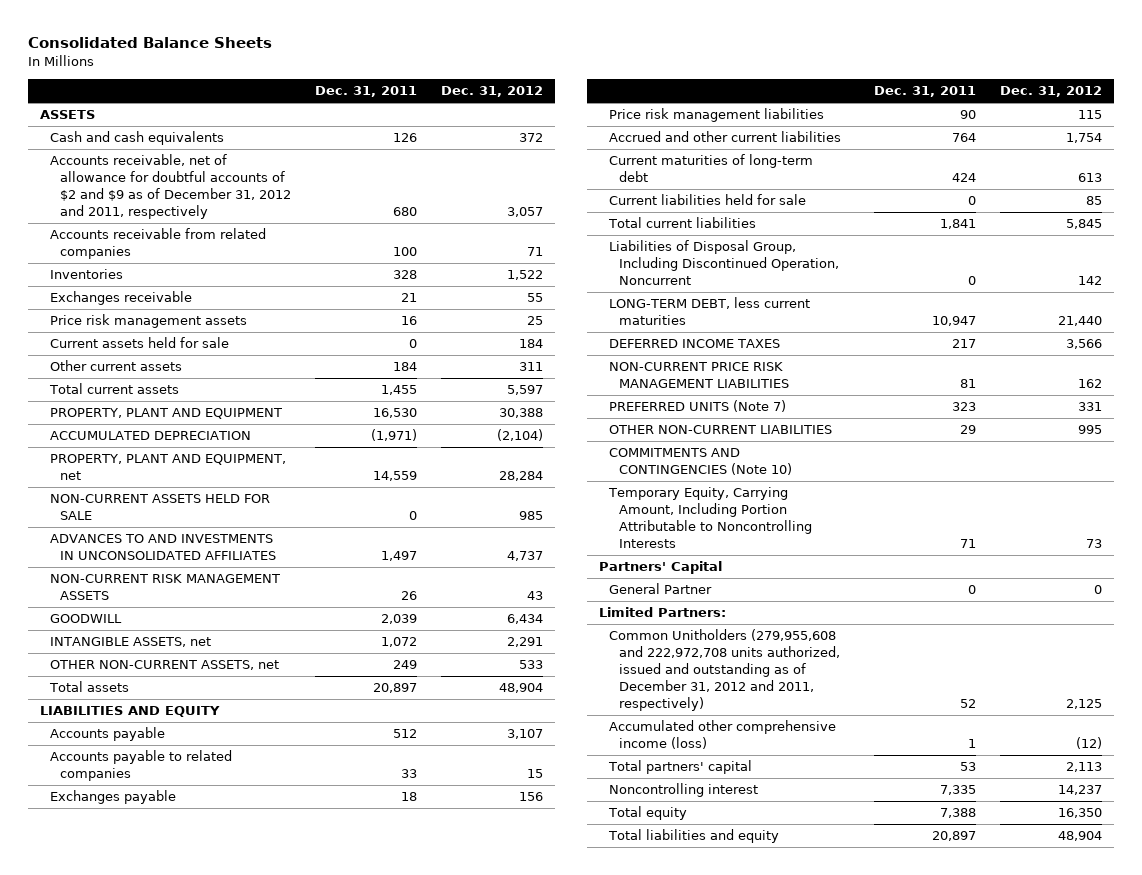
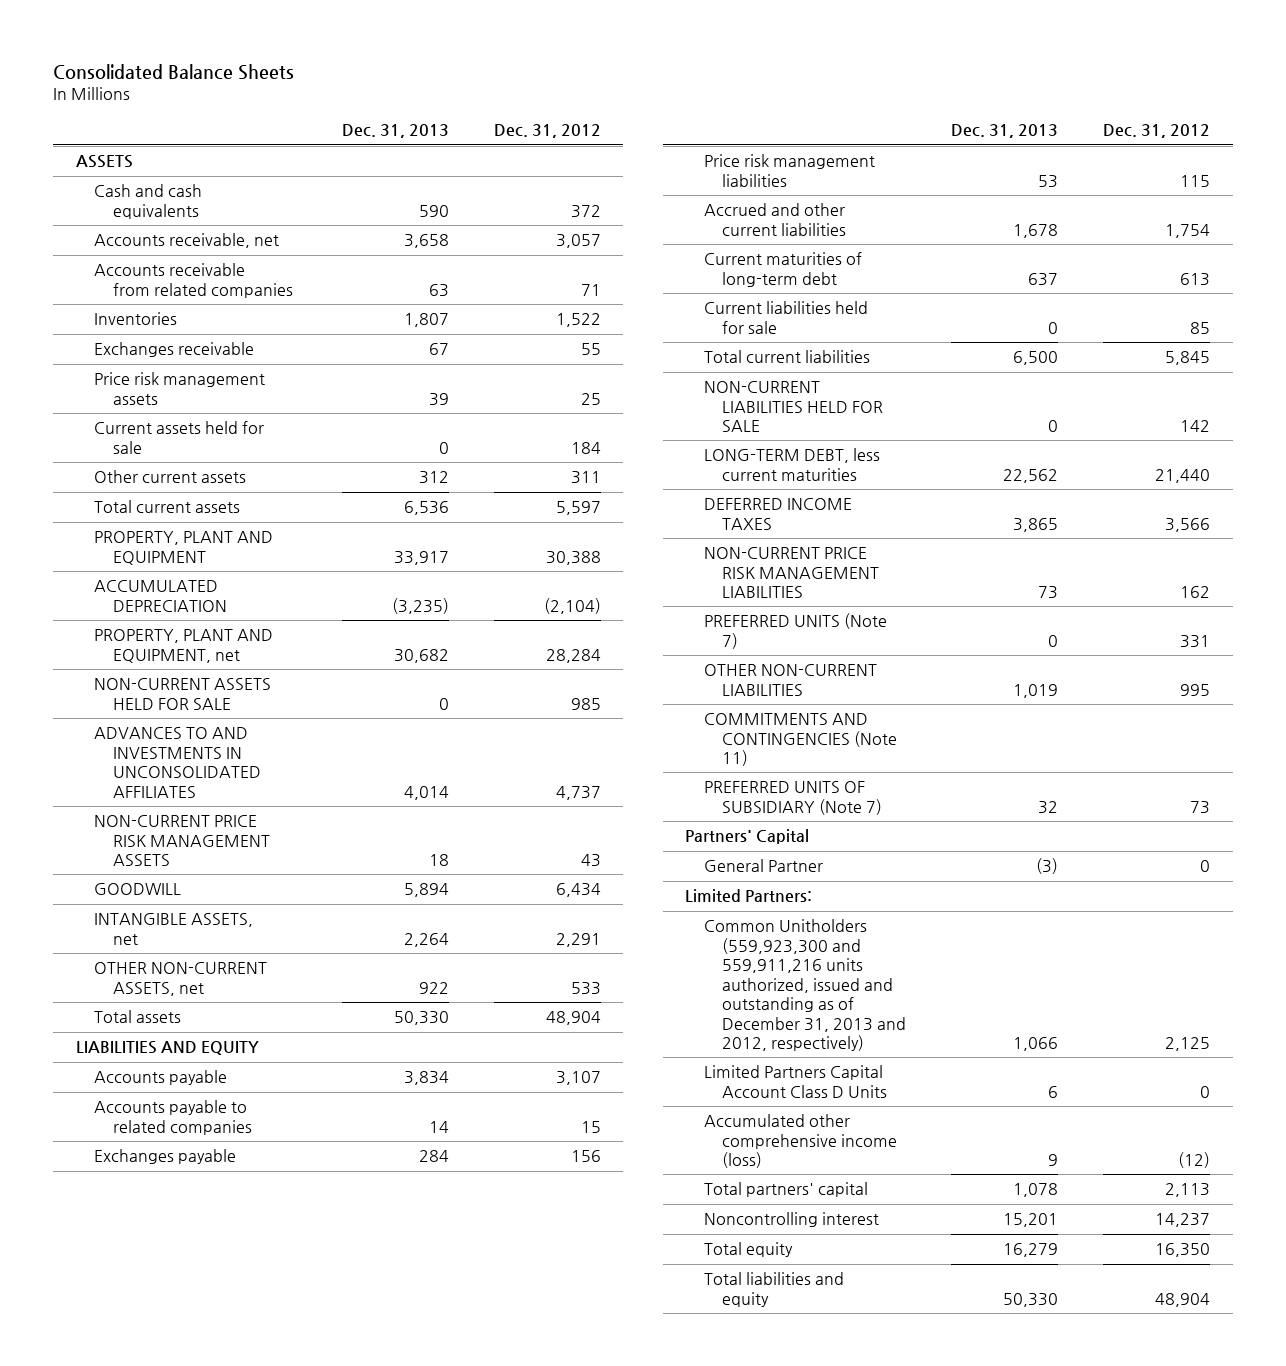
- | Dec. 31, 2011 | Dec. 31, 2012
+ | Dec. 31, 2013 | Dec. 31, 2012
- Accounts receivable, net of allowance for doubtful accounts of $2 and $9 as of December 31, 2012 and 2011, respectively | 680 | 3,057
+ Accounts receivable, net | 3,658 | 3,057
- NON-CURRENT RISK MANAGEMENT ASSETS | 26 | 43
+ NON-CURRENT PRICE RISK MANAGEMENT ASSETS | 18 | 43
- Liabilities of Disposal Group, Including Discontinued Operation, Noncurrent | 0 | 142
+ NON-CURRENT LIABILITIES HELD FOR SALE | 0 | 142
- COMMITMENTS AND CONTINGENCIES (Note 10)
- Temporary Equity, Carrying Amount, Including Portion Attributable to Noncontrolling Interests | 71 | 73
+ COMMITMENTS AND CONTINGENCIES (Note 11)
+ PREFERRED UNITS OF SUBSIDIARY (Note 7) | 32 | 73
- Common Unitholders (279,955,608 and 222,972,708 units authorized, issued and outstanding as of December 31, 2012 and 2011, respectively) | 52 | 2,125
+ Common Unitholders (559,923,300 and 559,911,216 units authorized, issued and outstanding as of December 31, 2013 and 2012, respectively) | 1,066 | 2,125
+ Limited Partners Capital Account Class D Units | 6 | 0

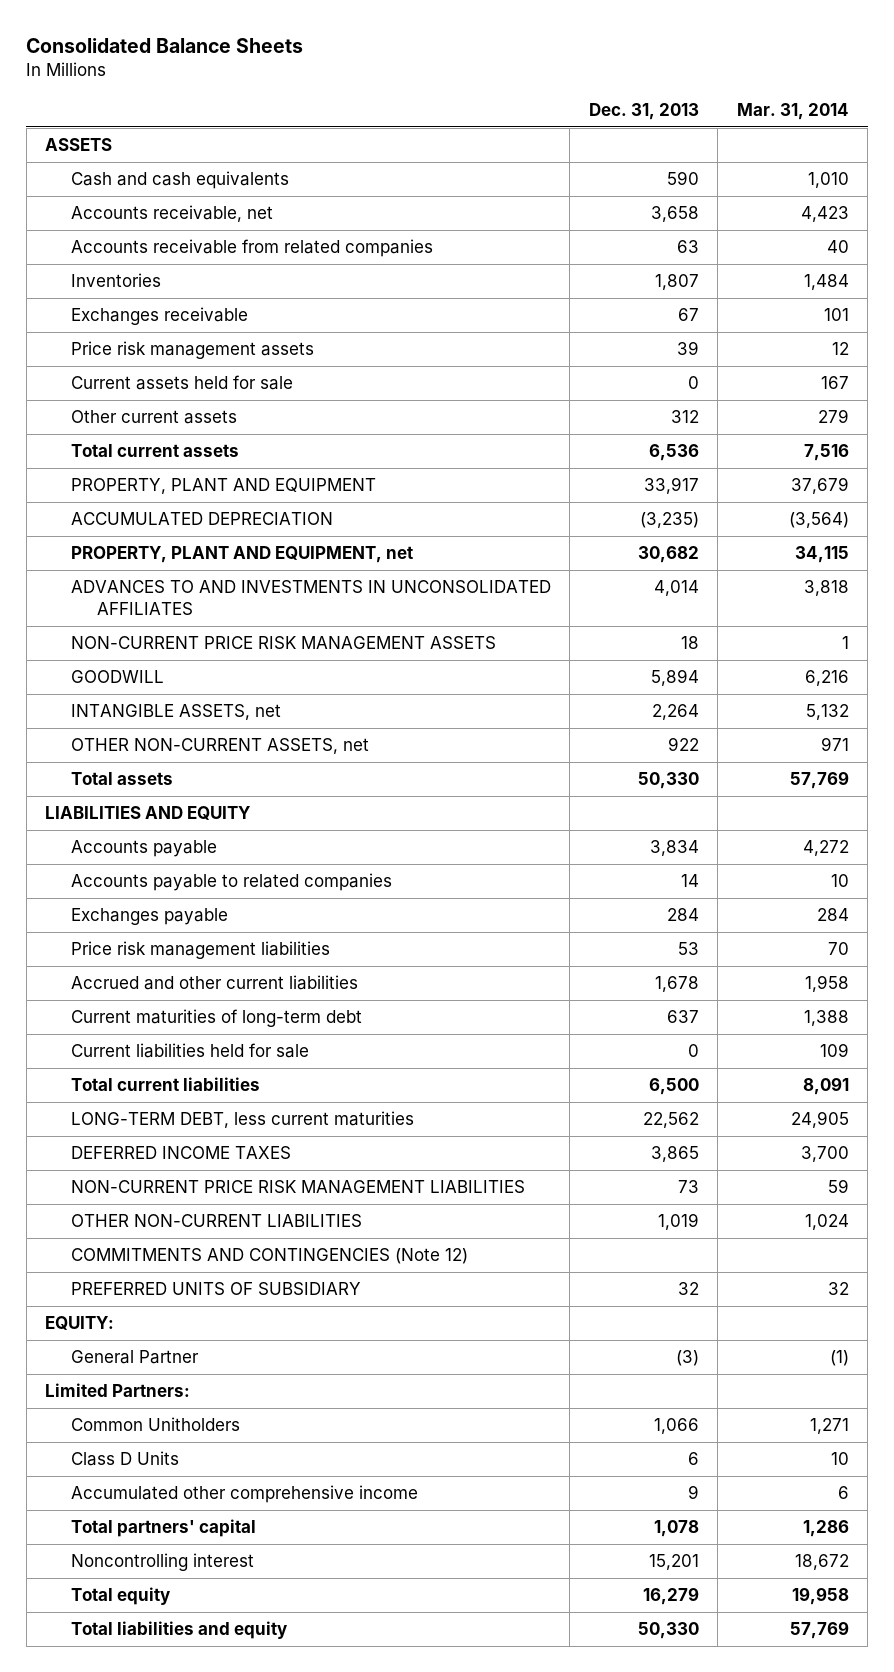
- | Dec. 31, 2013 | Dec. 31, 2012
+ | Dec. 31, 2013 | Mar. 31, 2014
- NON-CURRENT ASSETS HELD FOR SALE | 0 | 985
- NON-CURRENT LIABILITIES HELD FOR SALE | 0 | 142
- PREFERRED UNITS (Note 7) | 0 | 331
- COMMITMENTS AND CONTINGENCIES (Note 11)
- PREFERRED UNITS OF SUBSIDIARY (Note 7) | 32 | 73
- Partners' Capital
+ COMMITMENTS AND CONTINGENCIES (Note 12)
+ PREFERRED UNITS OF SUBSIDIARY | 32 | 32
+ EQUITY:
- Common Unitholders (559,923,300 and 559,911,216 units authorized, issued and outstanding as of December 31, 2013 and 2012, respectively) | 1,066 | 2,125
- Limited Partners Capital Account Class D Units | 6 | 0
- Accumulated other comprehensive income (loss) | 9 | (12)
+ Common Unitholders | 1,066 | 1,271
+ Class D Units | 6 | 10
+ Accumulated other comprehensive income | 9 | 6

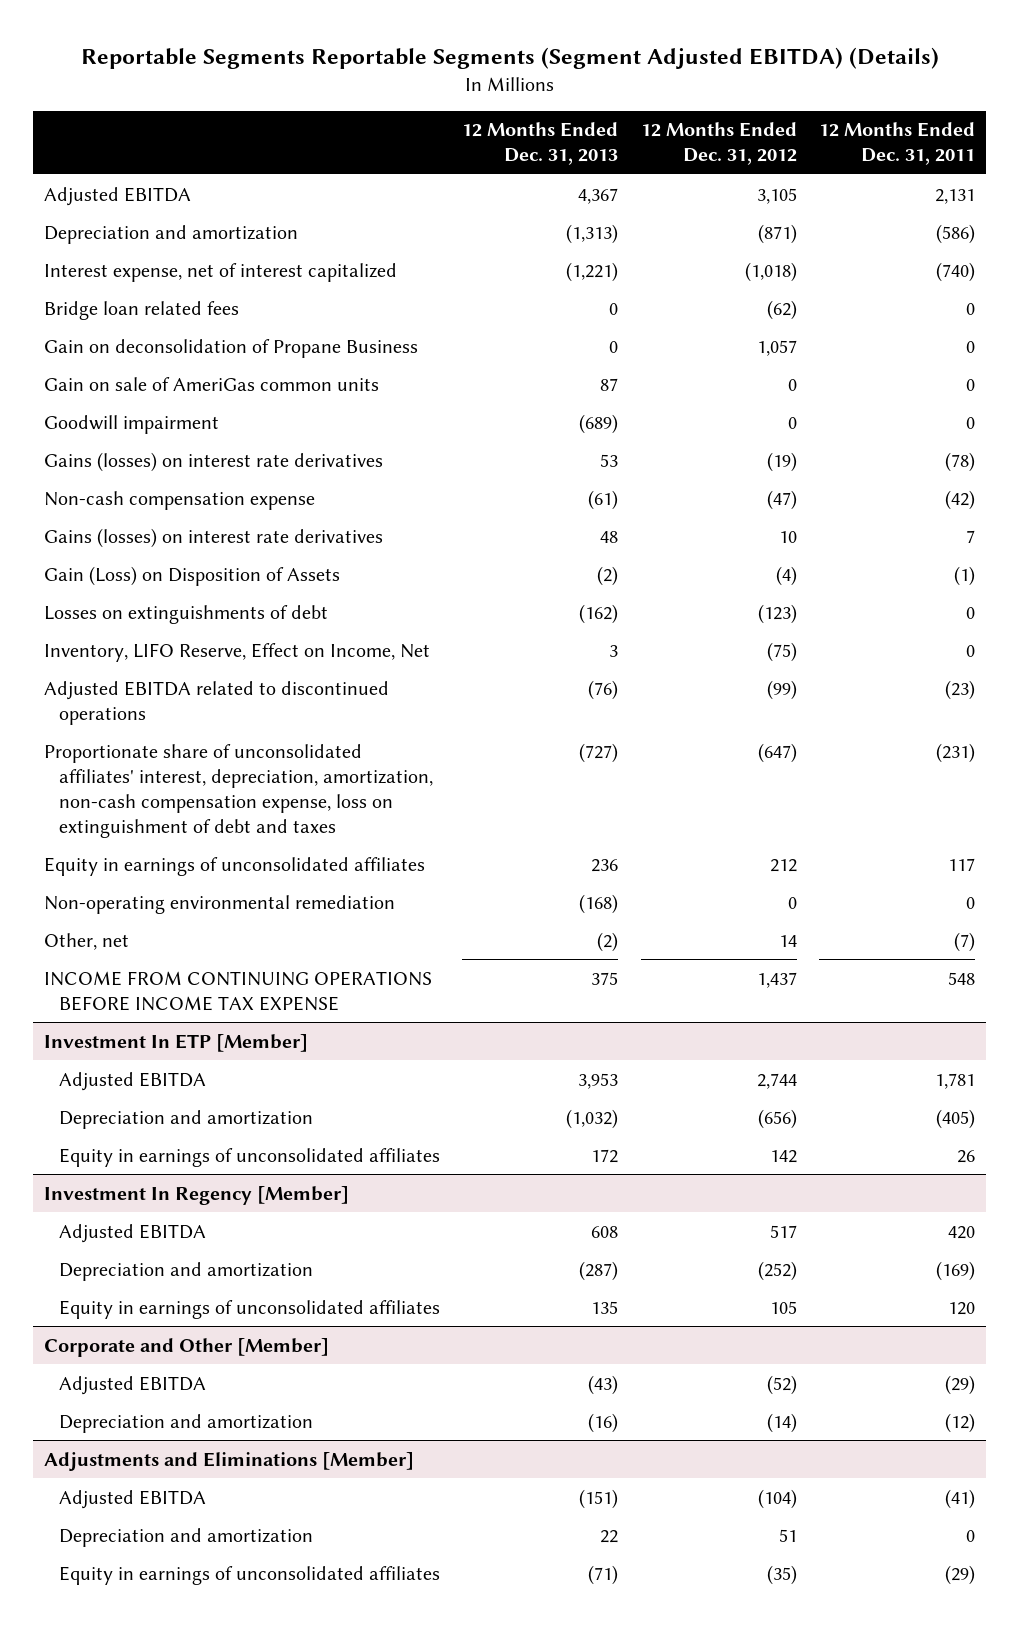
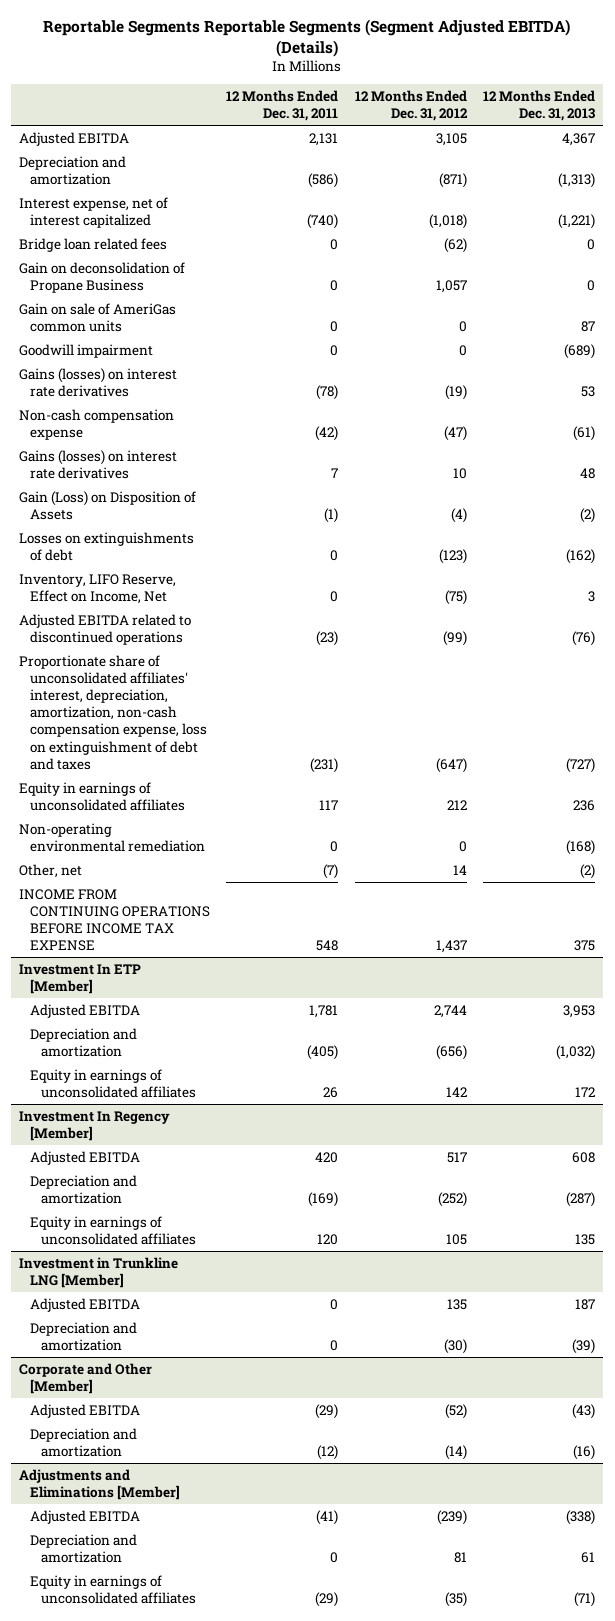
- | 12 Months Ended Dec. 31, 2013 | 12 Months Ended Dec. 31, 2012 | 12 Months Ended Dec. 31, 2011
+ | 12 Months Ended Dec. 31, 2011 | 12 Months Ended Dec. 31, 2012 | 12 Months Ended Dec. 31, 2013
+ Investment in Trunkline LNG [Member]
+ Adjusted EBITDA | 0 | 135 | 187
+ Depreciation and amortization | 0 | (30) | (39)
@ Adjustments and Eliminations [Member]
- Adjusted EBITDA | (151) | (104) | (41)
- Depreciation and amortization | 22 | 51 | 0
+ Adjusted EBITDA | (41) | (239) | (338)
+ Depreciation and amortization | 0 | 81 | 61

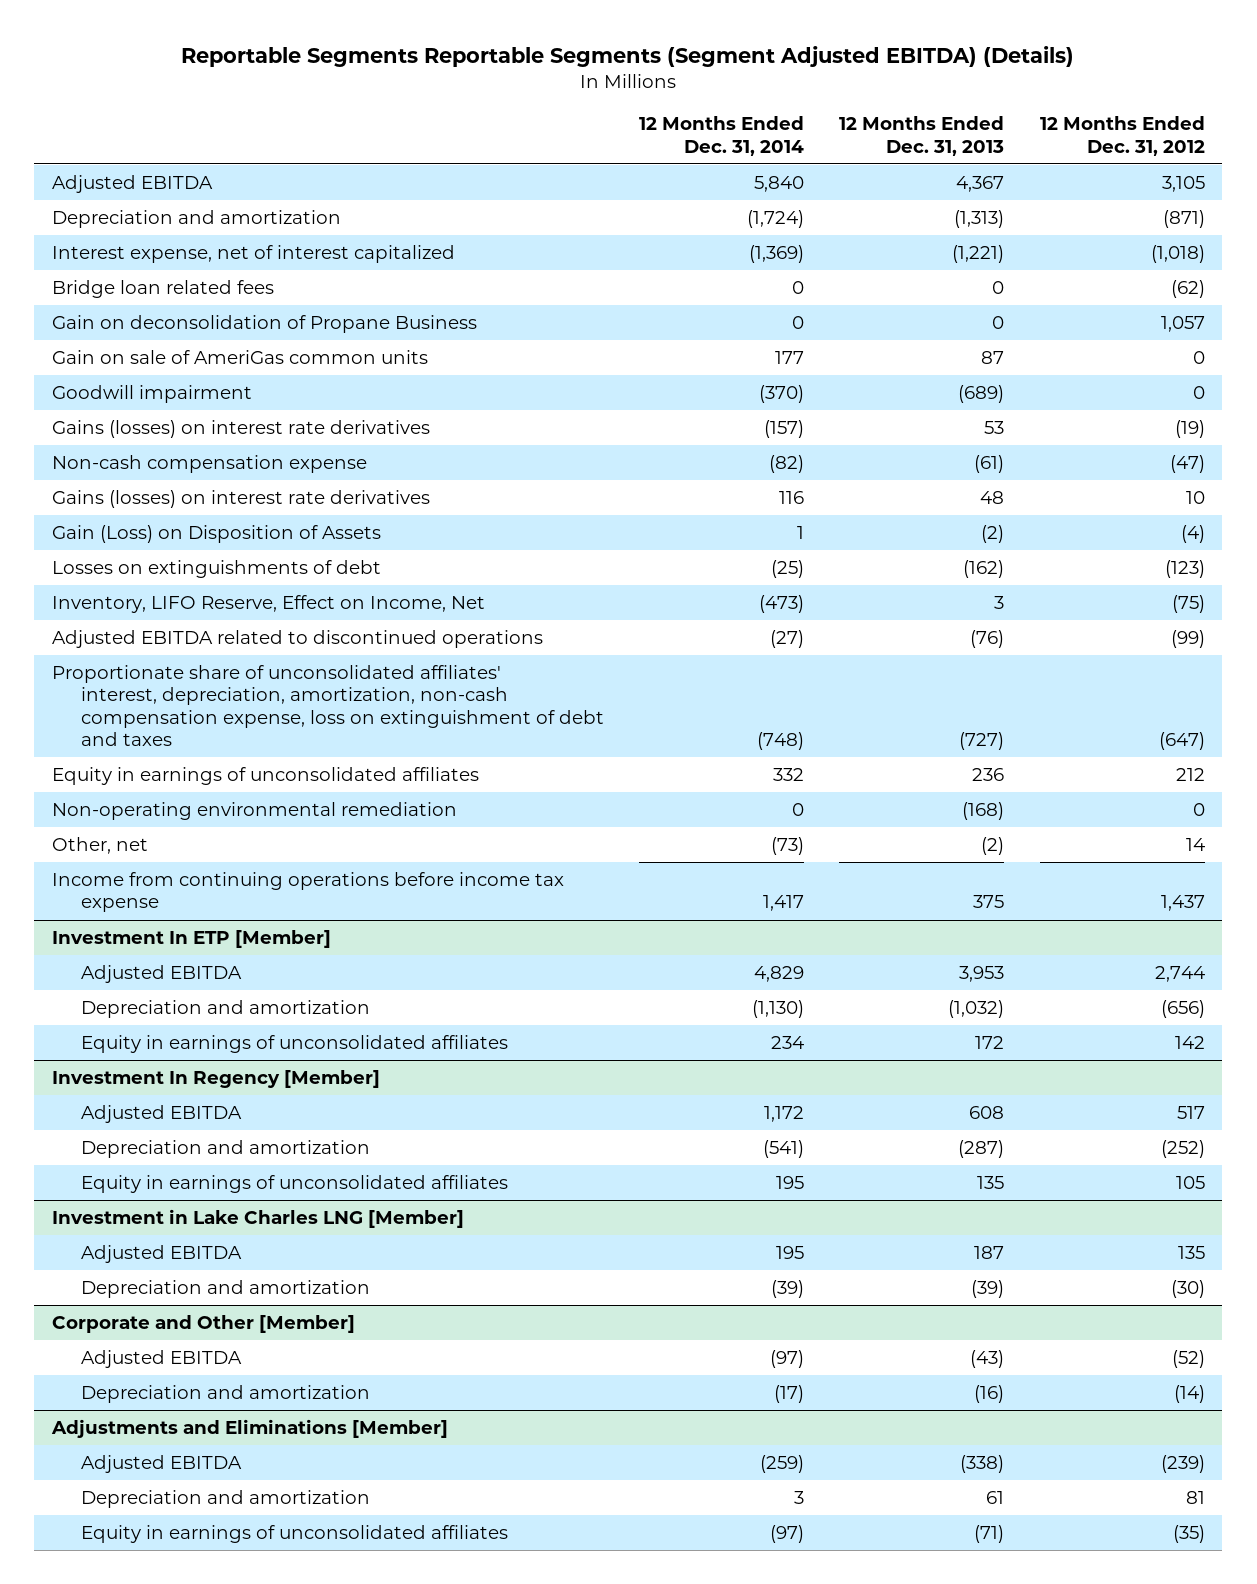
- | 12 Months Ended Dec. 31, 2011 | 12 Months Ended Dec. 31, 2012 | 12 Months Ended Dec. 31, 2013
+ | 12 Months Ended Dec. 31, 2014 | 12 Months Ended Dec. 31, 2013 | 12 Months Ended Dec. 31, 2012
- INCOME FROM CONTINUING OPERATIONS BEFORE INCOME TAX EXPENSE | 548 | 1,437 | 375
+ Income from continuing operations before income tax expense | 1,417 | 375 | 1,437
- Investment in Trunkline LNG [Member]
+ Investment in Lake Charles LNG [Member]

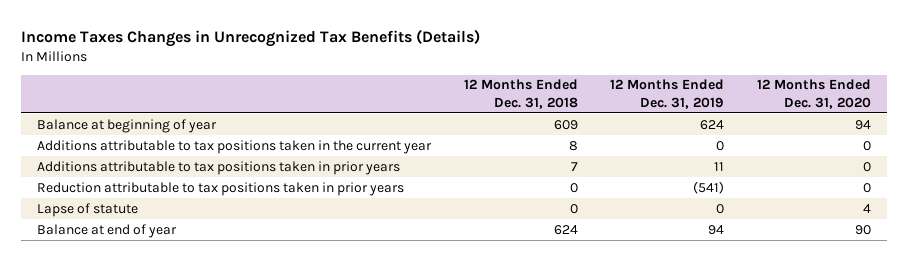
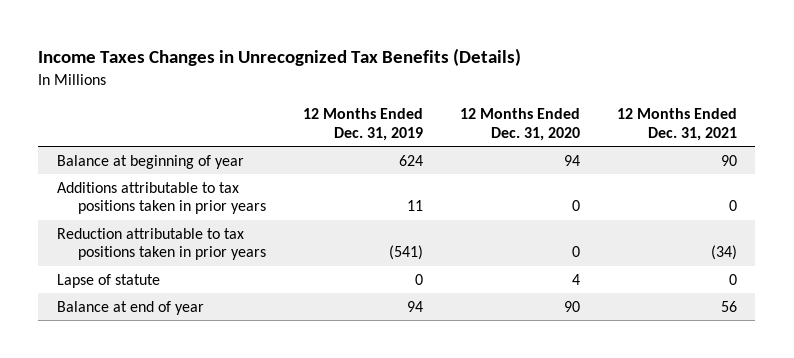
- | 12 Months Ended Dec. 31, 2018 | 12 Months Ended Dec. 31, 2019 | 12 Months Ended Dec. 31, 2020
+ | 12 Months Ended Dec. 31, 2019 | 12 Months Ended Dec. 31, 2020 | 12 Months Ended Dec. 31, 2021
- Additions attributable to tax positions taken in the current year | 8 | 0 | 0

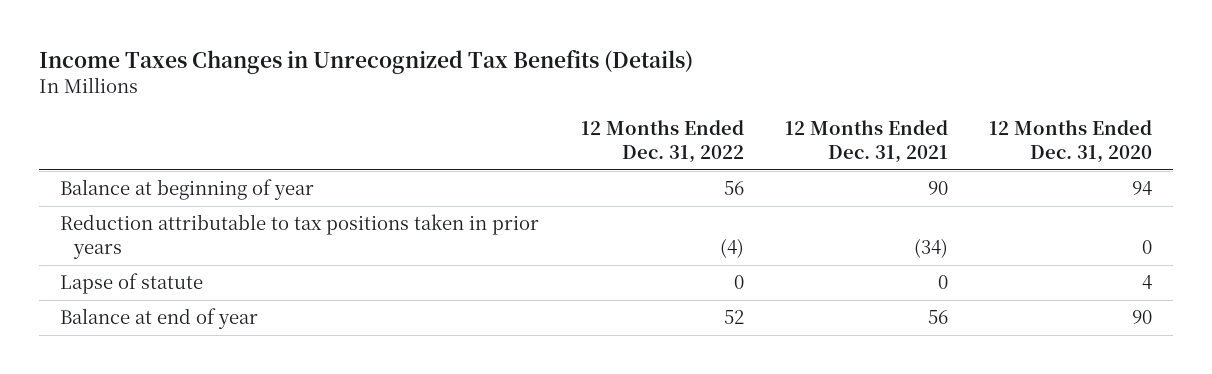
- | 12 Months Ended Dec. 31, 2019 | 12 Months Ended Dec. 31, 2020 | 12 Months Ended Dec. 31, 2021
+ | 12 Months Ended Dec. 31, 2022 | 12 Months Ended Dec. 31, 2021 | 12 Months Ended Dec. 31, 2020
- Additions attributable to tax positions taken in prior years | 11 | 0 | 0

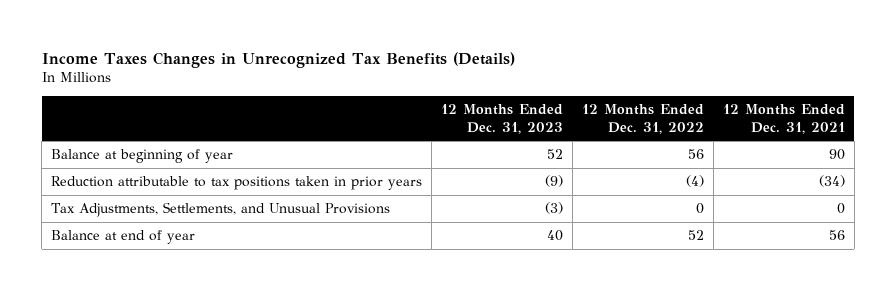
- | 12 Months Ended Dec. 31, 2022 | 12 Months Ended Dec. 31, 2021 | 12 Months Ended Dec. 31, 2020
+ | 12 Months Ended Dec. 31, 2023 | 12 Months Ended Dec. 31, 2022 | 12 Months Ended Dec. 31, 2021
- Lapse of statute | 0 | 0 | 4
+ Tax Adjustments, Settlements, and Unusual Provisions | (3) | 0 | 0

